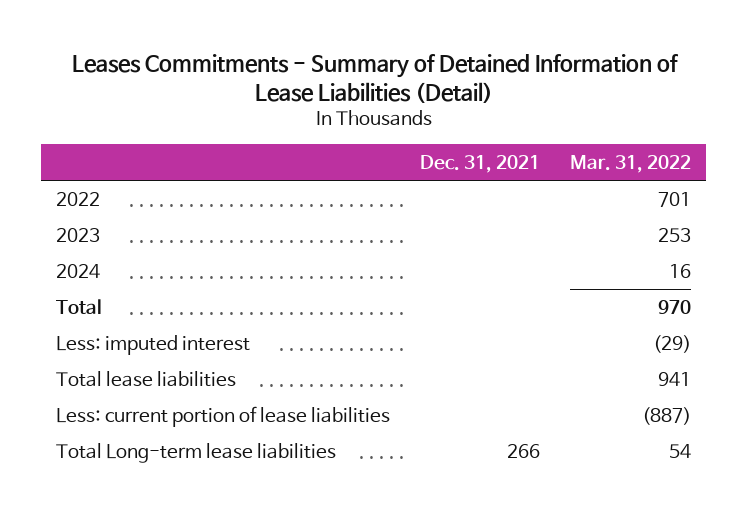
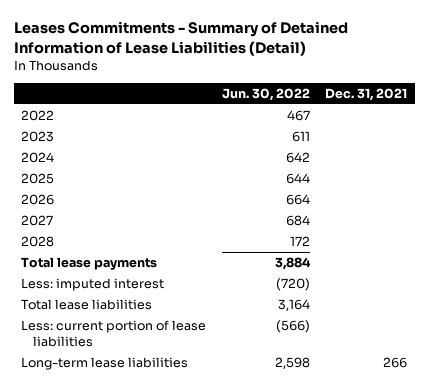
- | Dec. 31, 2021 | Mar. 31, 2022
+ | Jun. 30, 2022 | Dec. 31, 2021
- Total | | 970
+ 2025 | 644 |
+ 2026 | 664 |
+ 2027 | 684 |
+ 2028 | 172 |
+ Total lease payments | 3,884 |
- Total Long-term lease liabilities | 266 | 54
+ Long-term lease liabilities | 2,598 | 266

